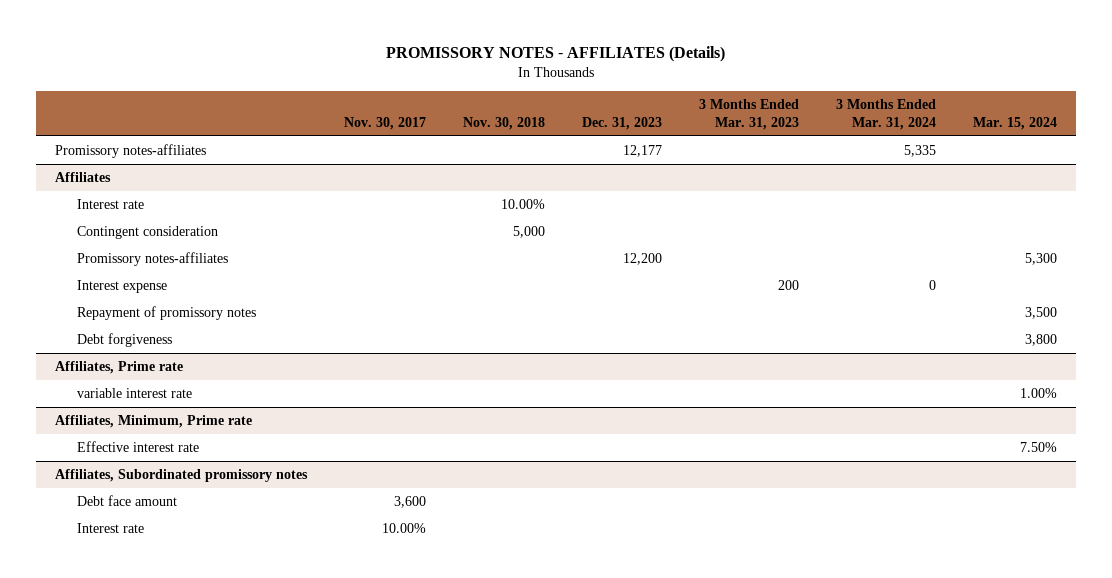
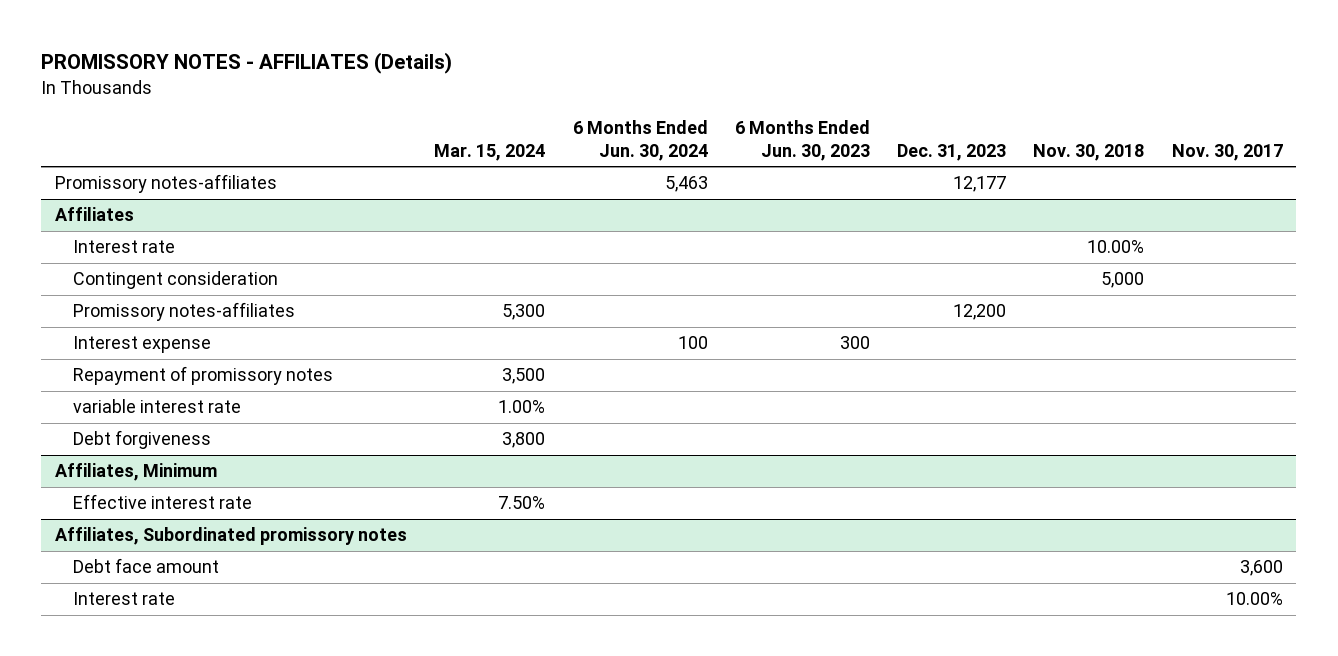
- | Nov. 30, 2017 | Nov. 30, 2018 | Dec. 31, 2023 | 3 Months Ended Mar. 31, 2023 | 3 Months Ended Mar. 31, 2024 | Mar. 15, 2024
+ | Mar. 15, 2024 | 6 Months Ended Jun. 30, 2024 | 6 Months Ended Jun. 30, 2023 | Dec. 31, 2023 | Nov. 30, 2018 | Nov. 30, 2017
@ Affiliates
+ variable interest rate | 1.00% | | | | |
- Affiliates, Prime rate
- variable interest rate | | | | | | 1.00%
- Affiliates, Minimum, Prime rate
+ Affiliates, Minimum

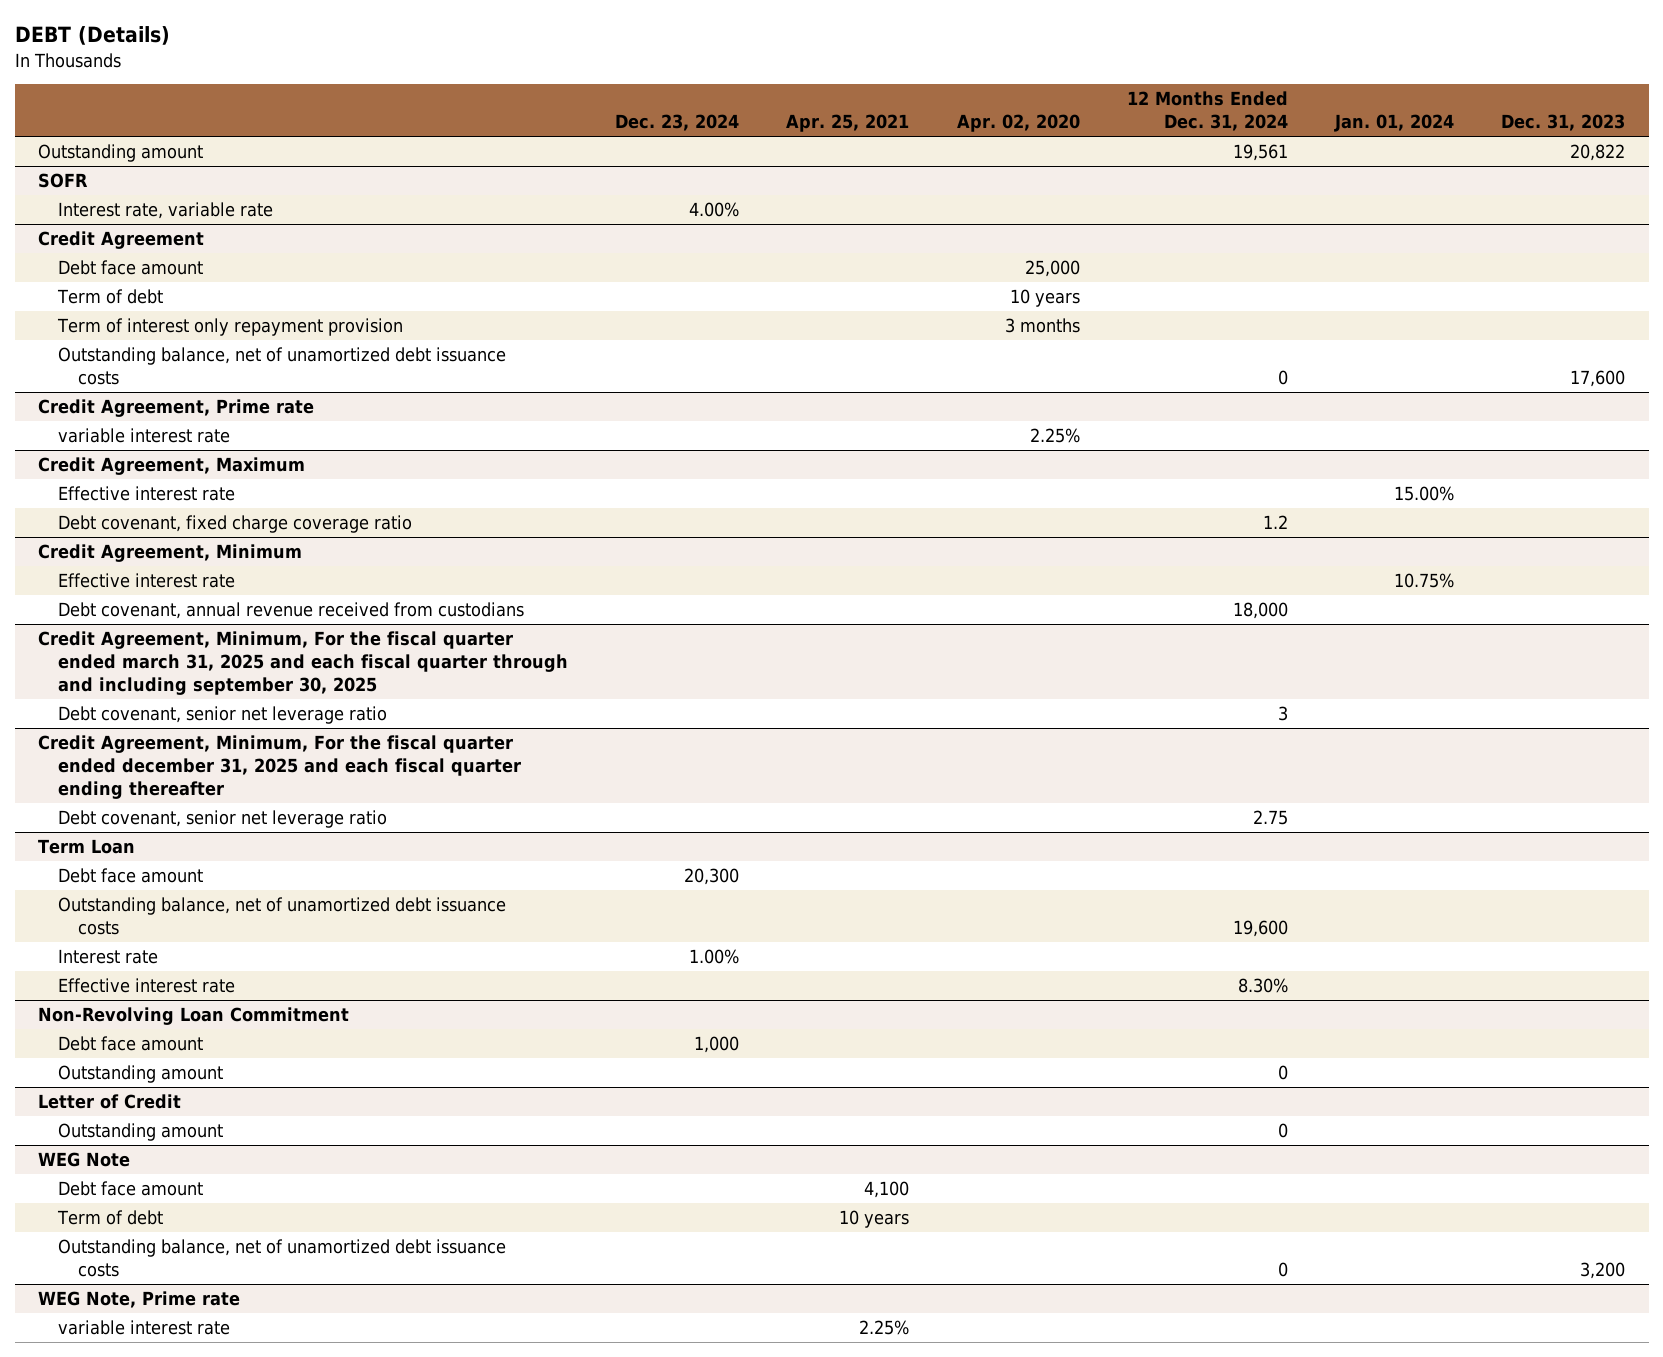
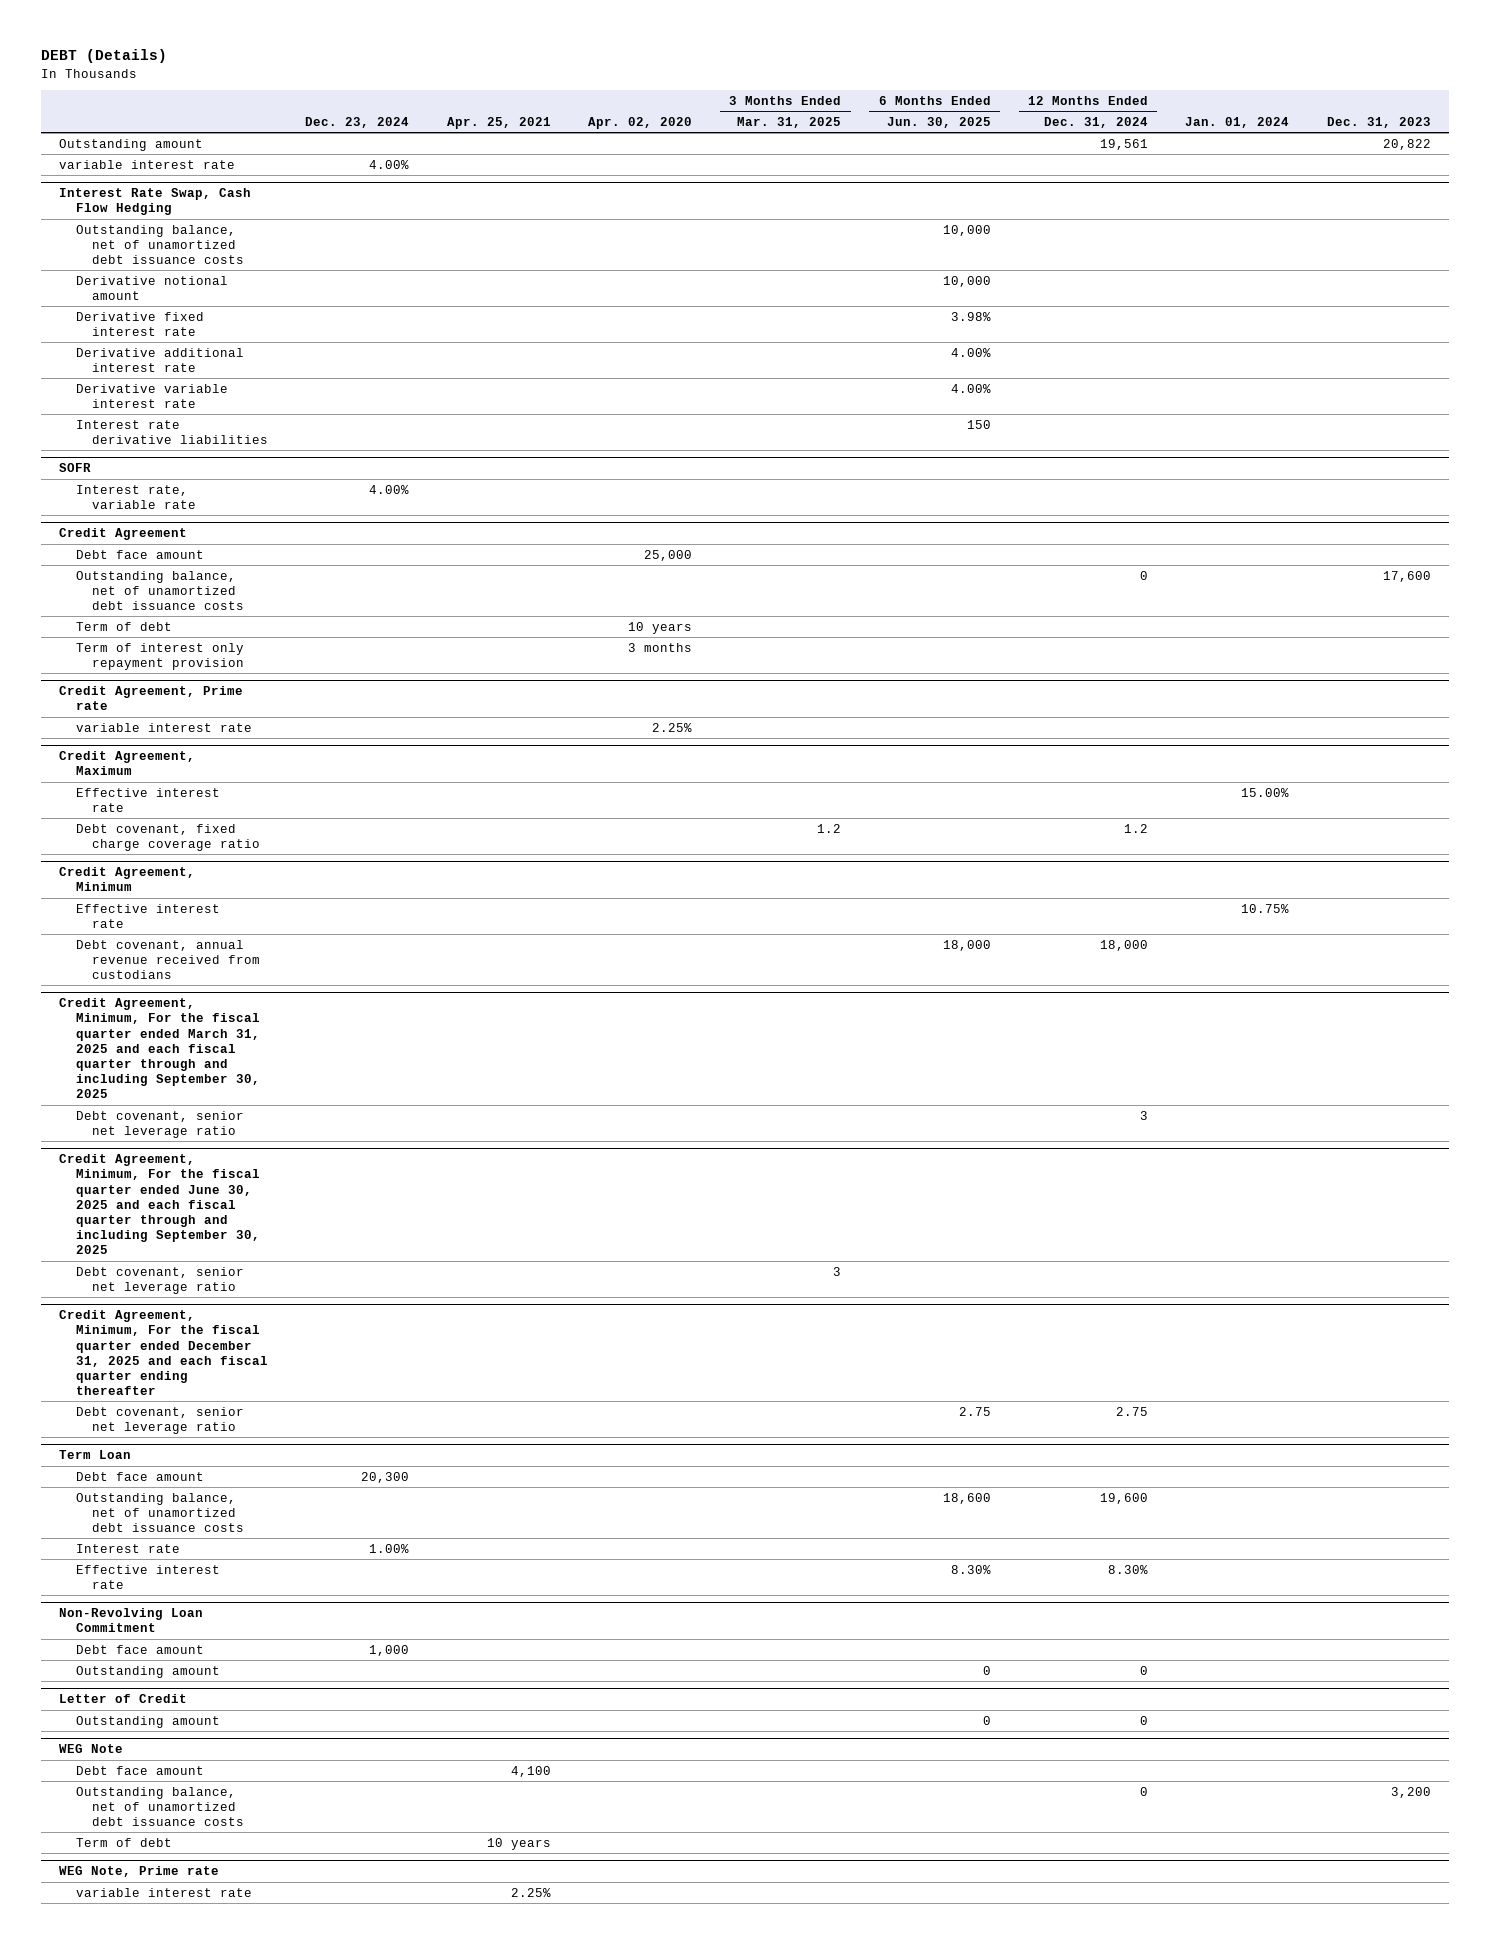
- | Dec. 23, 2024 | Apr. 25, 2021 | Apr. 02, 2020 | 12 Months Ended Dec. 31, 2024 | Jan. 01, 2024 | Dec. 31, 2023
+ | Dec. 23, 2024 | Apr. 25, 2021 | Apr. 02, 2020 | 3 Months Ended Mar. 31, 2025 | 6 Months Ended Jun. 30, 2025 | 12 Months Ended Dec. 31, 2024 | Jan. 01, 2024 | Dec. 31, 2023
+ variable interest rate | 4.00% | | | | | | |
+ Interest Rate Swap, Cash Flow Hedging
+ Outstanding balance, net of unamortized debt issuance costs | | | | | 10,000 | | |
+ Derivative notional amount | | | | | 10,000 | | |
+ Derivative fixed interest rate | | | | | 3.98% | | |
+ Derivative additional interest rate | | | | | 4.00% | | |
+ Derivative variable interest rate | | | | | 4.00% | | |
+ Interest rate derivative liabilities | | | | | 150 | | |
@ Credit Agreement
moved up: Outstanding balance, net of unamortized debt issuance costs | | | | | | 0 | | 17,600
- Credit Agreement, Minimum, For the fiscal quarter ended march 31, 2025 and each fiscal quarter through and including september 30, 2025
+ Credit Agreement, Minimum, For the fiscal quarter ended March 31, 2025 and each fiscal quarter through and including September 30, 2025
- Credit Agreement, Minimum, For the fiscal quarter ended december 31, 2025 and each fiscal quarter ending thereafter
+ Credit Agreement, Minimum, For the fiscal quarter ended June 30, 2025 and each fiscal quarter through and including September 30, 2025
+ Debt covenant, senior net leverage ratio | | | | 3 | | | |
+ Credit Agreement, Minimum, For the fiscal quarter ended December 31, 2025 and each fiscal quarter ending thereafter
@ WEG Note
moved down: Term of debt | | 10 years | | | | | |

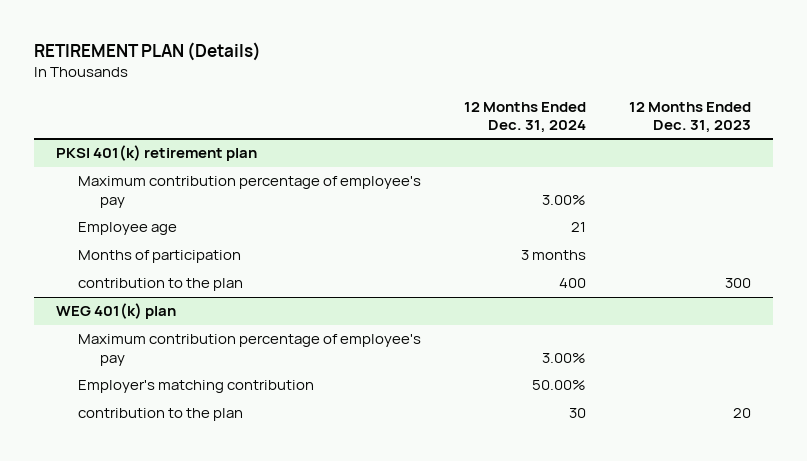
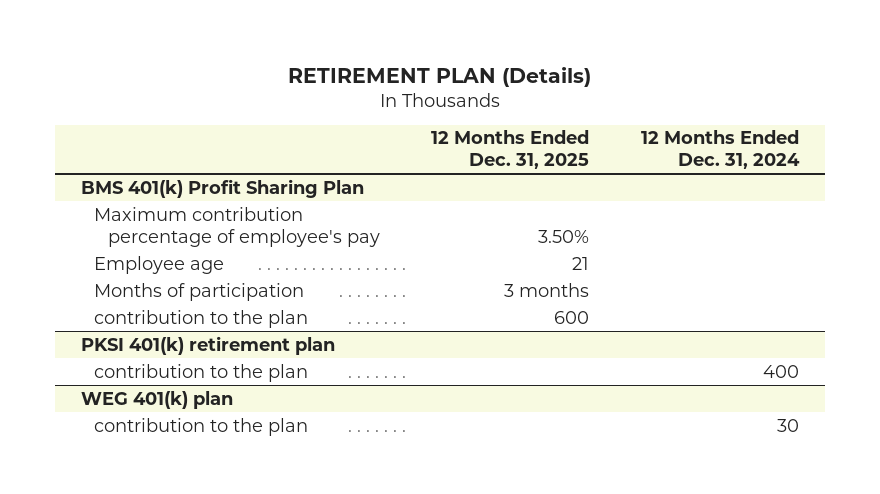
- | 12 Months Ended Dec. 31, 2024 | 12 Months Ended Dec. 31, 2023
+ | 12 Months Ended Dec. 31, 2025 | 12 Months Ended Dec. 31, 2024
+ BMS 401(k) Profit Sharing Plan
+ Maximum contribution percentage of employee's pay | 3.50% |
+ Employee age | 21 |
+ Months of participation | 3 months |
+ contribution to the plan | 600 |
@ PKSI 401(k) retirement plan
- Maximum contribution percentage of employee's pay | 3.00% |
- Employee age | 21 |
- Months of participation | 3 months |
@ WEG 401(k) plan
- Maximum contribution percentage of employee's pay | 3.00% |
- Employer's matching contribution | 50.00% |

